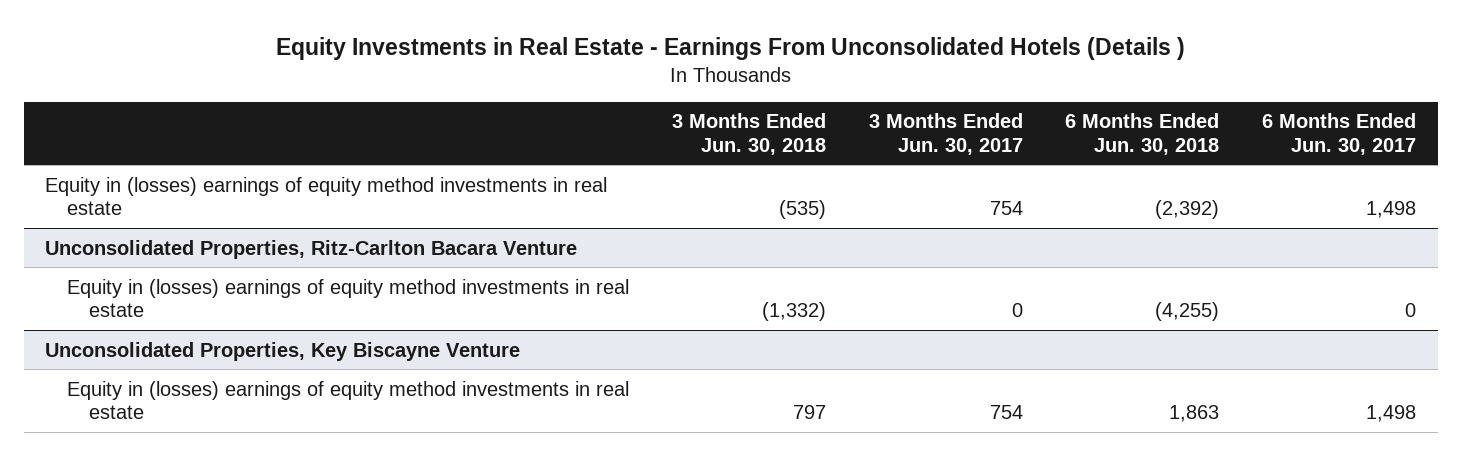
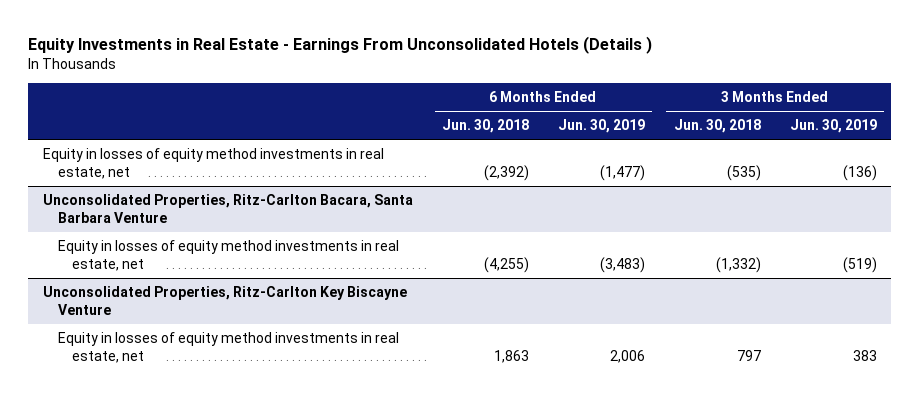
- | 3 Months Ended Jun. 30, 2018 | 3 Months Ended Jun. 30, 2017 | 6 Months Ended Jun. 30, 2018 | 6 Months Ended Jun. 30, 2017
+ | 6 Months Ended Jun. 30, 2018 | 6 Months Ended Jun. 30, 2019 | 3 Months Ended Jun. 30, 2018 | 3 Months Ended Jun. 30, 2019
- Equity in (losses) earnings of equity method investments in real estate | (535) | 754 | (2,392) | 1,498
- Unconsolidated Properties, Ritz-Carlton Bacara Venture
- Equity in (losses) earnings of equity method investments in real estate | (1,332) | 0 | (4,255) | 0
- Unconsolidated Properties, Key Biscayne Venture
- Equity in (losses) earnings of equity method investments in real estate | 797 | 754 | 1,863 | 1,498
+ Equity in losses of equity method investments in real estate, net | (2,392) | (1,477) | (535) | (136)
+ Unconsolidated Properties, Ritz-Carlton Bacara, Santa Barbara Venture
+ Equity in losses of equity method investments in real estate, net | (4,255) | (3,483) | (1,332) | (519)
+ Unconsolidated Properties, Ritz-Carlton Key Biscayne Venture
+ Equity in losses of equity method investments in real estate, net | 1,863 | 2,006 | 797 | 383

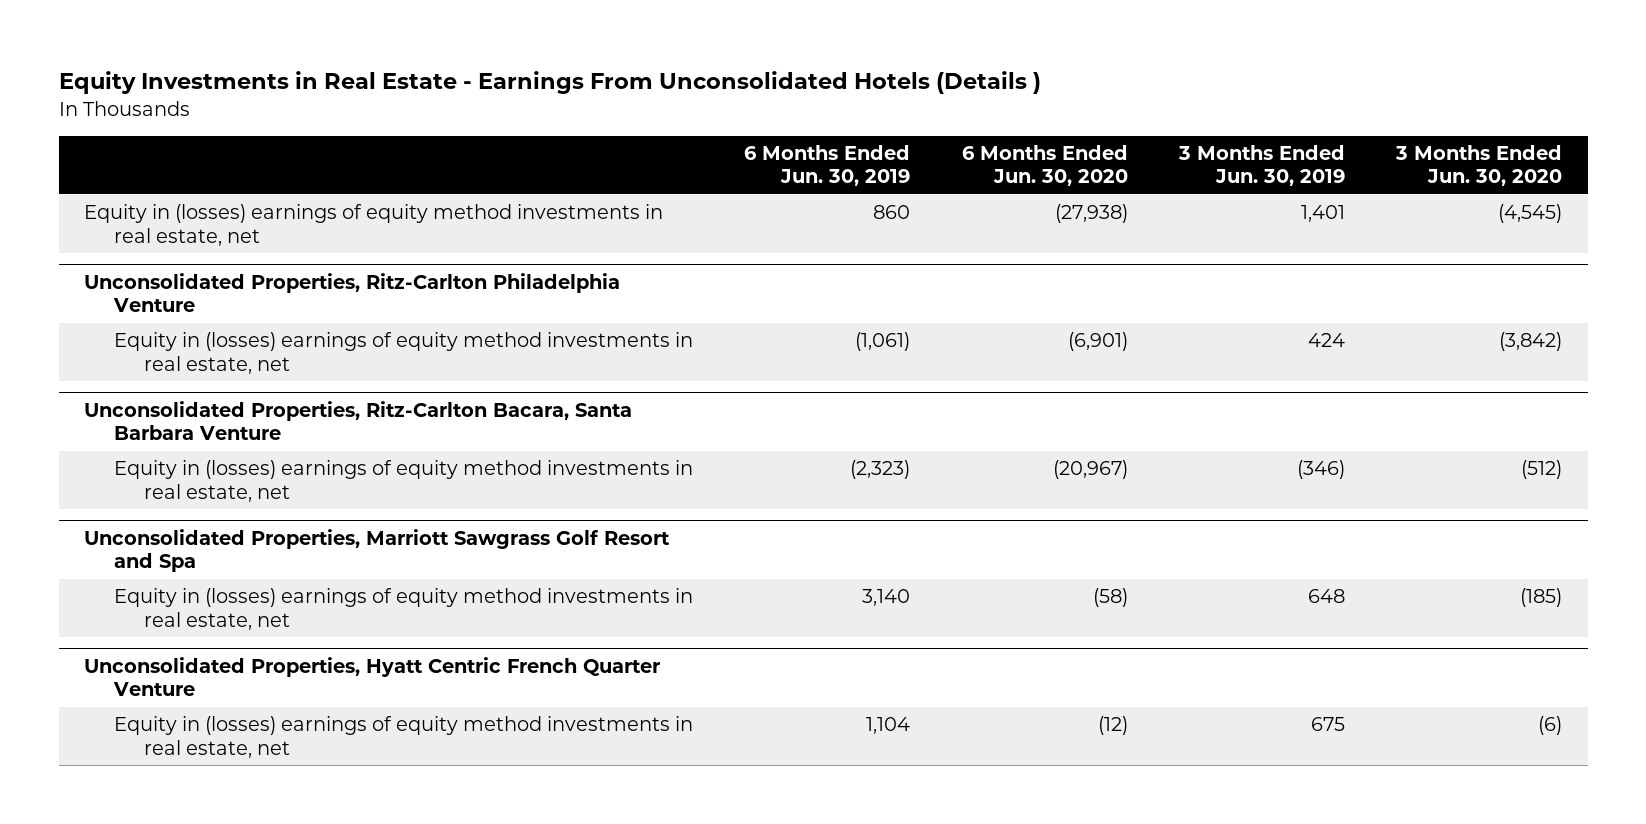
- | 6 Months Ended Jun. 30, 2018 | 6 Months Ended Jun. 30, 2019 | 3 Months Ended Jun. 30, 2018 | 3 Months Ended Jun. 30, 2019
+ | 6 Months Ended Jun. 30, 2019 | 6 Months Ended Jun. 30, 2020 | 3 Months Ended Jun. 30, 2019 | 3 Months Ended Jun. 30, 2020
- Equity in losses of equity method investments in real estate, net | (2,392) | (1,477) | (535) | (136)
+ Equity in (losses) earnings of equity method investments in real estate, net | 860 | (27,938) | 1,401 | (4,545)
+ Unconsolidated Properties, Ritz-Carlton Philadelphia Venture
+ Equity in (losses) earnings of equity method investments in real estate, net | (1,061) | (6,901) | 424 | (3,842)
@ Unconsolidated Properties, Ritz-Carlton Bacara, Santa Barbara Venture
- Equity in losses of equity method investments in real estate, net | (4,255) | (3,483) | (1,332) | (519)
- Unconsolidated Properties, Ritz-Carlton Key Biscayne Venture
- Equity in losses of equity method investments in real estate, net | 1,863 | 2,006 | 797 | 383
@ Unconsolidated Properties, Ritz-Carlton Bacara, Santa Barbara Venture
+ Equity in (losses) earnings of equity method investments in real estate, net | (2,323) | (20,967) | (346) | (512)
+ Unconsolidated Properties, Marriott Sawgrass Golf Resort and Spa
+ Equity in (losses) earnings of equity method investments in real estate, net | 3,140 | (58) | 648 | (185)
+ Unconsolidated Properties, Hyatt Centric French Quarter Venture
+ Equity in (losses) earnings of equity method investments in real estate, net | 1,104 | (12) | 675 | (6)

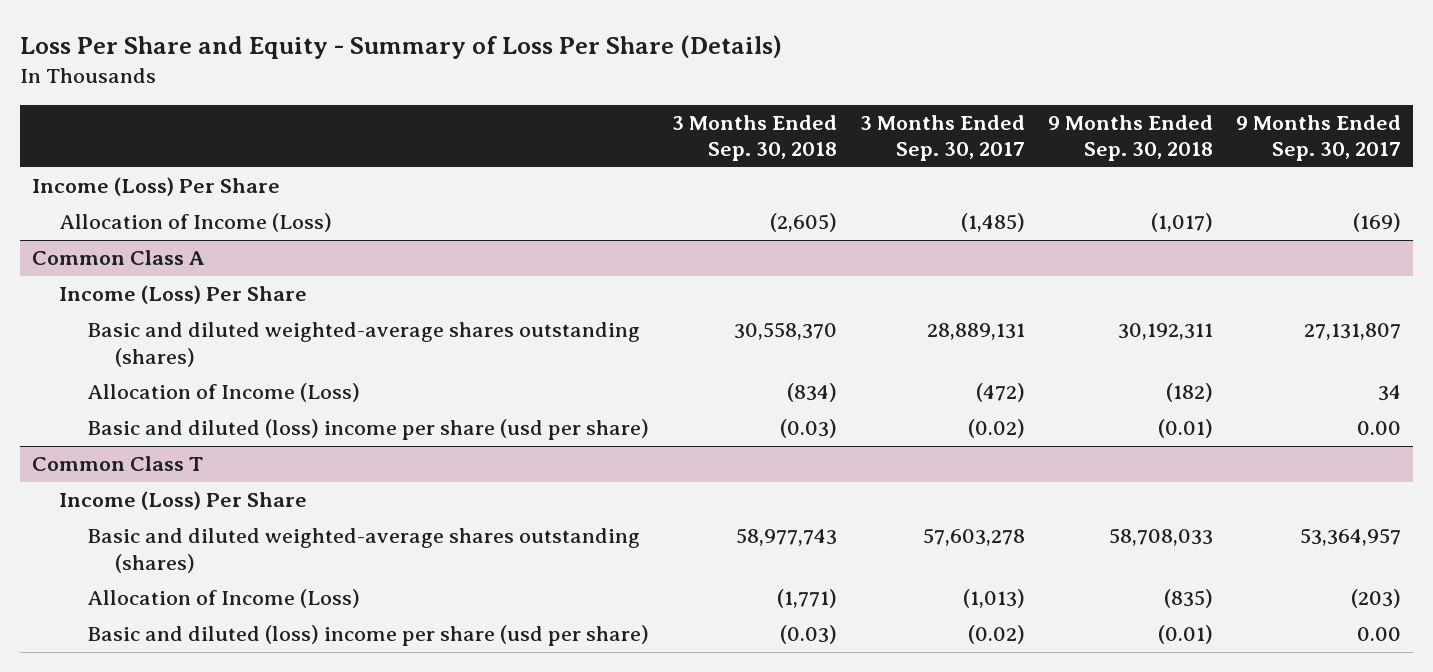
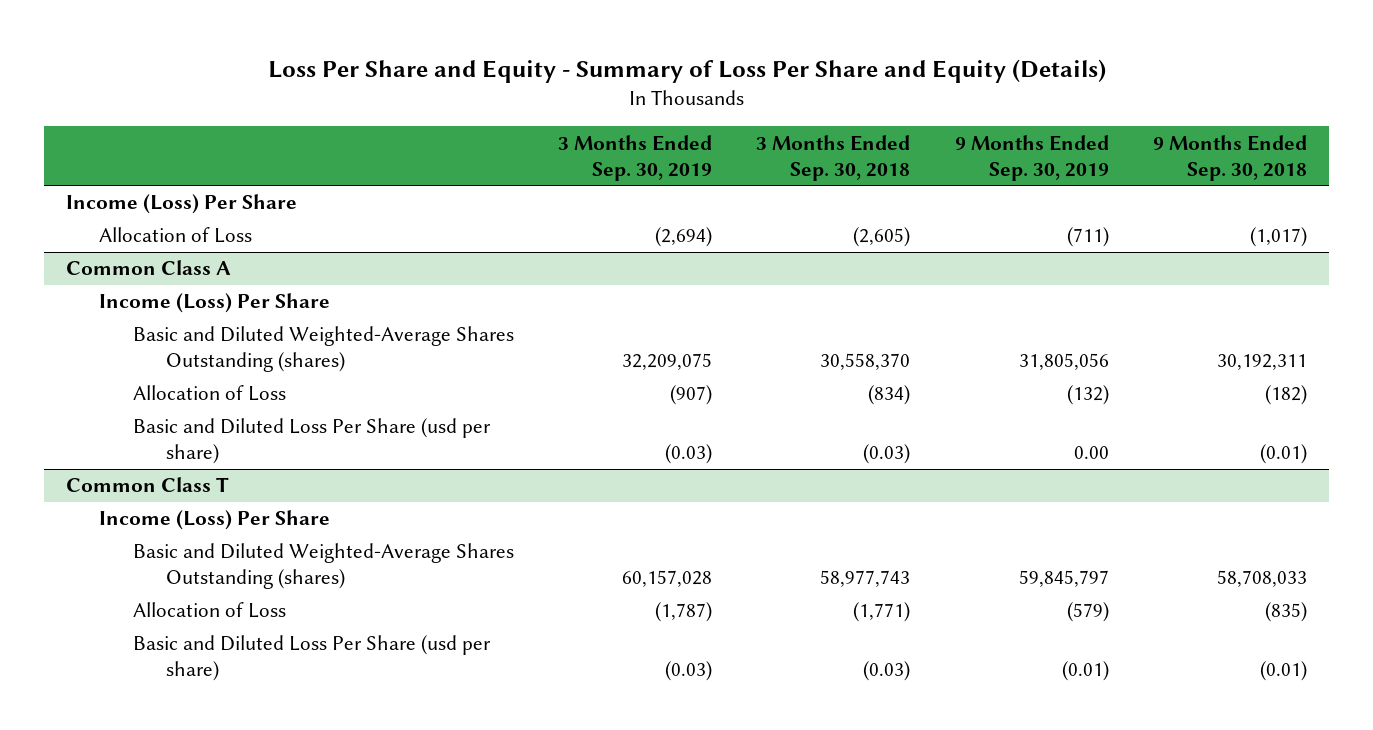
- Loss Per Share and Equity - Summary of Loss Per Share (Details)
+ Loss Per Share and Equity - Summary of Loss Per Share and Equity (Details)
- | 3 Months Ended Sep. 30, 2018 | 3 Months Ended Sep. 30, 2017 | 9 Months Ended Sep. 30, 2018 | 9 Months Ended Sep. 30, 2017
+ | 3 Months Ended Sep. 30, 2019 | 3 Months Ended Sep. 30, 2018 | 9 Months Ended Sep. 30, 2019 | 9 Months Ended Sep. 30, 2018
- Allocation of Income (Loss) | (2,605) | (1,485) | (1,017) | (169)
+ Allocation of Loss | (2,694) | (2,605) | (711) | (1,017)
@ Common Class A
- Basic and diluted weighted-average shares outstanding (shares) | 30,558,370 | 28,889,131 | 30,192,311 | 27,131,807
- Allocation of Income (Loss) | (834) | (472) | (182) | 34
- Basic and diluted (loss) income per share (usd per share) | (0.03) | (0.02) | (0.01) | 0.00
+ Basic and Diluted Weighted-Average Shares Outstanding (shares) | 32,209,075 | 30,558,370 | 31,805,056 | 30,192,311
+ Allocation of Loss | (907) | (834) | (132) | (182)
+ Basic and Diluted Loss Per Share (usd per share) | (0.03) | (0.03) | 0.00 | (0.01)
@ Common Class T
- Basic and diluted weighted-average shares outstanding (shares) | 58,977,743 | 57,603,278 | 58,708,033 | 53,364,957
- Allocation of Income (Loss) | (1,771) | (1,013) | (835) | (203)
- Basic and diluted (loss) income per share (usd per share) | (0.03) | (0.02) | (0.01) | 0.00
+ Basic and Diluted Weighted-Average Shares Outstanding (shares) | 60,157,028 | 58,977,743 | 59,845,797 | 58,708,033
+ Allocation of Loss | (1,787) | (1,771) | (579) | (835)
+ Basic and Diluted Loss Per Share (usd per share) | (0.03) | (0.03) | (0.01) | (0.01)

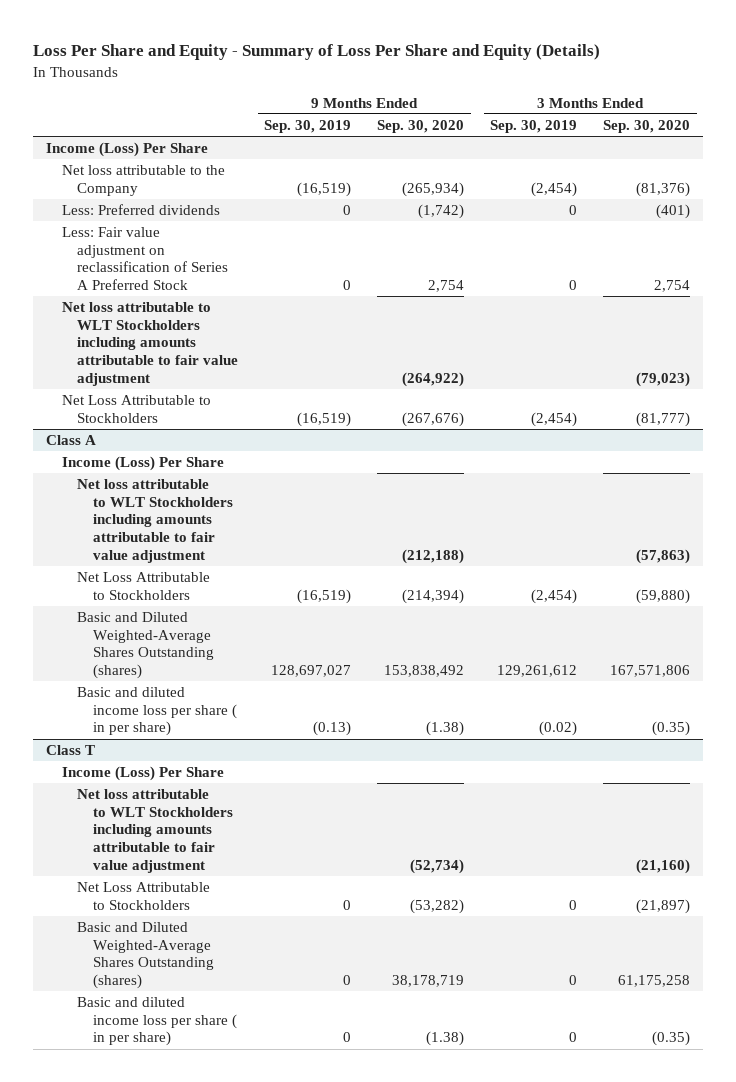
- | 3 Months Ended Sep. 30, 2019 | 3 Months Ended Sep. 30, 2018 | 9 Months Ended Sep. 30, 2019 | 9 Months Ended Sep. 30, 2018
+ | 9 Months Ended Sep. 30, 2019 | 9 Months Ended Sep. 30, 2020 | 3 Months Ended Sep. 30, 2019 | 3 Months Ended Sep. 30, 2020
- Allocation of Loss | (2,694) | (2,605) | (711) | (1,017)
- Common Class A
+ Net loss attributable to the Company | (16,519) | (265,934) | (2,454) | (81,376)
+ Less: Preferred dividends | 0 | (1,742) | 0 | (401)
+ Less: Fair value adjustment on reclassification of Series A Preferred Stock | 0 | 2,754 | 0 | 2,754
+ Net loss attributable to WLT Stockholders including amounts attributable to fair value adjustment | | (264,922) | | (79,023)
+ Net Loss Attributable to Stockholders | (16,519) | (267,676) | (2,454) | (81,777)
+ Class A
- Basic and Diluted Weighted-Average Shares Outstanding (shares) | 32,209,075 | 30,558,370 | 31,805,056 | 30,192,311
- Allocation of Loss | (907) | (834) | (132) | (182)
- Basic and Diluted Loss Per Share (usd per share) | (0.03) | (0.03) | 0.00 | (0.01)
- Common Class T
+ Net loss attributable to WLT Stockholders including amounts attributable to fair value adjustment | | (212,188) | | (57,863)
+ Net Loss Attributable to Stockholders | (16,519) | (214,394) | (2,454) | (59,880)
+ Basic and Diluted Weighted-Average Shares Outstanding (shares) | 128,697,027 | 153,838,492 | 129,261,612 | 167,571,806
+ Basic and diluted income loss per share ( in per share) | (0.13) | (1.38) | (0.02) | (0.35)
+ Class T
- Basic and Diluted Weighted-Average Shares Outstanding (shares) | 60,157,028 | 58,977,743 | 59,845,797 | 58,708,033
- Allocation of Loss | (1,787) | (1,771) | (579) | (835)
- Basic and Diluted Loss Per Share (usd per share) | (0.03) | (0.03) | (0.01) | (0.01)
+ Net loss attributable to WLT Stockholders including amounts attributable to fair value adjustment | | (52,734) | | (21,160)
+ Net Loss Attributable to Stockholders | 0 | (53,282) | 0 | (21,897)
+ Basic and Diluted Weighted-Average Shares Outstanding (shares) | 0 | 38,178,719 | 0 | 61,175,258
+ Basic and diluted income loss per share ( in per share) | 0 | (1.38) | 0 | (0.35)

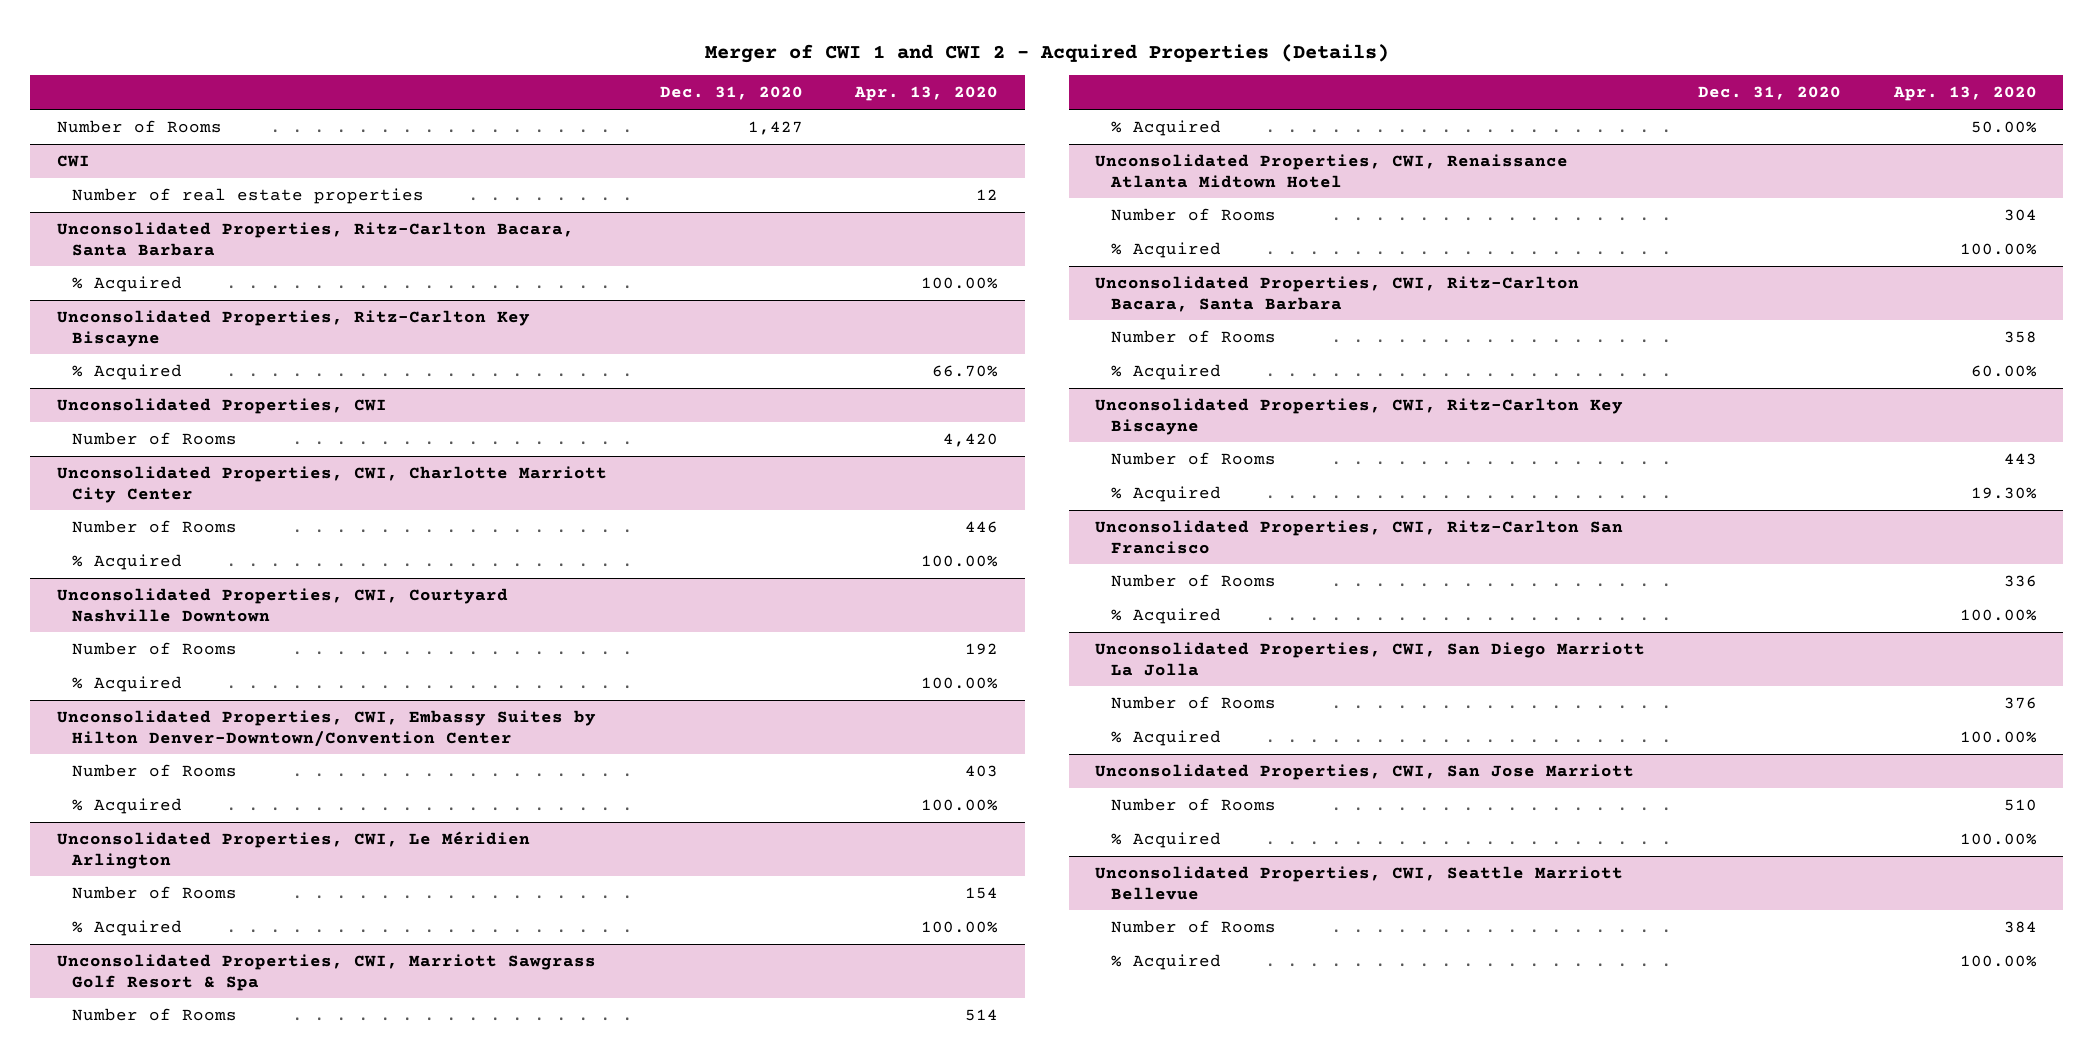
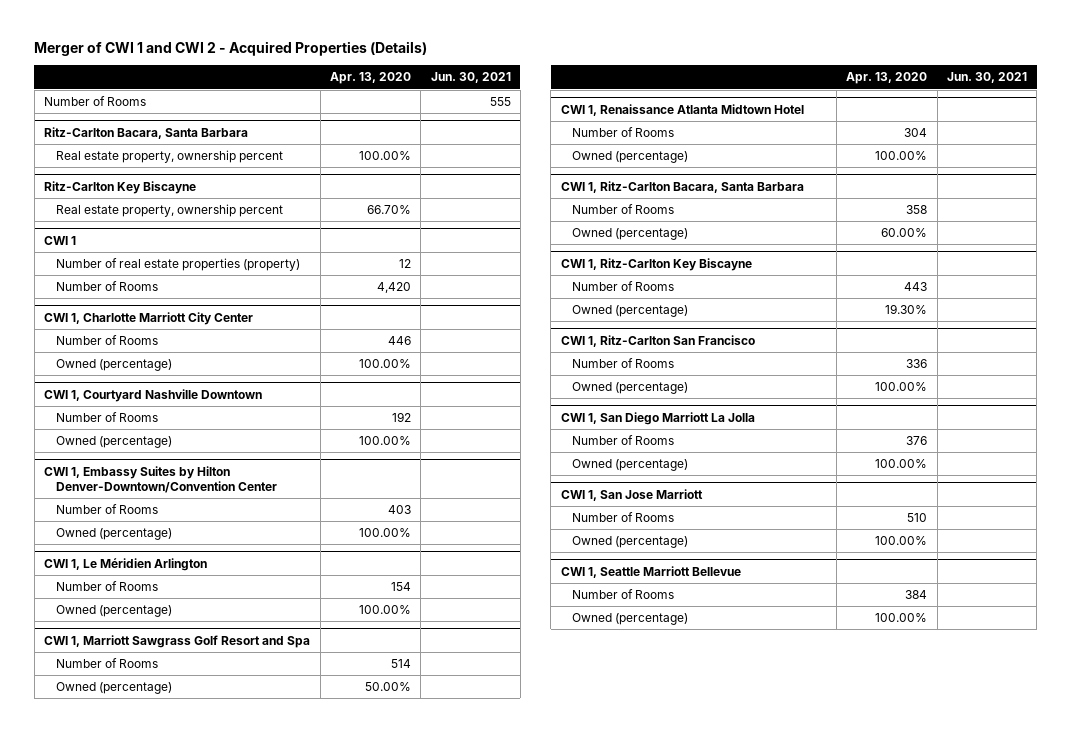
- | Dec. 31, 2020 | Apr. 13, 2020
+ | Apr. 13, 2020 | Jun. 30, 2021
- CWI
- Number of real estate properties | | 12
- Unconsolidated Properties, Ritz-Carlton Bacara, Santa Barbara
- % Acquired | | 100.00%
- Unconsolidated Properties, Ritz-Carlton Key Biscayne
- % Acquired | | 66.70%
- Unconsolidated Properties, CWI
+ Ritz-Carlton Bacara, Santa Barbara
+ Real estate property, ownership percent | 100.00% |
+ Ritz-Carlton Key Biscayne
+ Real estate property, ownership percent | 66.70% |
+ CWI 1
+ Number of real estate properties (property) | 12 |
- Unconsolidated Properties, CWI, Charlotte Marriott City Center
+ CWI 1, Charlotte Marriott City Center
- % Acquired | | 100.00%
- Unconsolidated Properties, CWI, Courtyard Nashville Downtown
+ Owned (percentage) | 100.00% |
+ CWI 1, Courtyard Nashville Downtown
- % Acquired | | 100.00%
- Unconsolidated Properties, CWI, Embassy Suites by Hilton Denver-Downtown/Convention Center
+ Owned (percentage) | 100.00% |
+ CWI 1, Embassy Suites by Hilton Denver-Downtown/Convention Center
- % Acquired | | 100.00%
- Unconsolidated Properties, CWI, Le Méridien Arlington
+ Owned (percentage) | 100.00% |
+ CWI 1, Le Méridien Arlington
- % Acquired | | 100.00%
- Unconsolidated Properties, CWI, Marriott Sawgrass Golf Resort & Spa
+ Owned (percentage) | 100.00% |
+ CWI 1, Marriott Sawgrass Golf Resort and Spa
- % Acquired | | 50.00%
- Unconsolidated Properties, CWI, Renaissance Atlanta Midtown Hotel
+ Owned (percentage) | 50.00% |
+ CWI 1, Renaissance Atlanta Midtown Hotel
- % Acquired | | 100.00%
- Unconsolidated Properties, CWI, Ritz-Carlton Bacara, Santa Barbara
+ Owned (percentage) | 100.00% |
+ CWI 1, Ritz-Carlton Bacara, Santa Barbara
- % Acquired | | 60.00%
- Unconsolidated Properties, CWI, Ritz-Carlton Key Biscayne
+ Owned (percentage) | 60.00% |
+ CWI 1, Ritz-Carlton Key Biscayne
- % Acquired | | 19.30%
- Unconsolidated Properties, CWI, Ritz-Carlton San Francisco
+ Owned (percentage) | 19.30% |
+ CWI 1, Ritz-Carlton San Francisco
- % Acquired | | 100.00%
- Unconsolidated Properties, CWI, San Diego Marriott La Jolla
+ Owned (percentage) | 100.00% |
+ CWI 1, San Diego Marriott La Jolla
- % Acquired | | 100.00%
- Unconsolidated Properties, CWI, San Jose Marriott
+ Owned (percentage) | 100.00% |
+ CWI 1, San Jose Marriott
- % Acquired | | 100.00%
- Unconsolidated Properties, CWI, Seattle Marriott Bellevue
+ Owned (percentage) | 100.00% |
+ CWI 1, Seattle Marriott Bellevue
- % Acquired | | 100.00%
+ Owned (percentage) | 100.00% |

